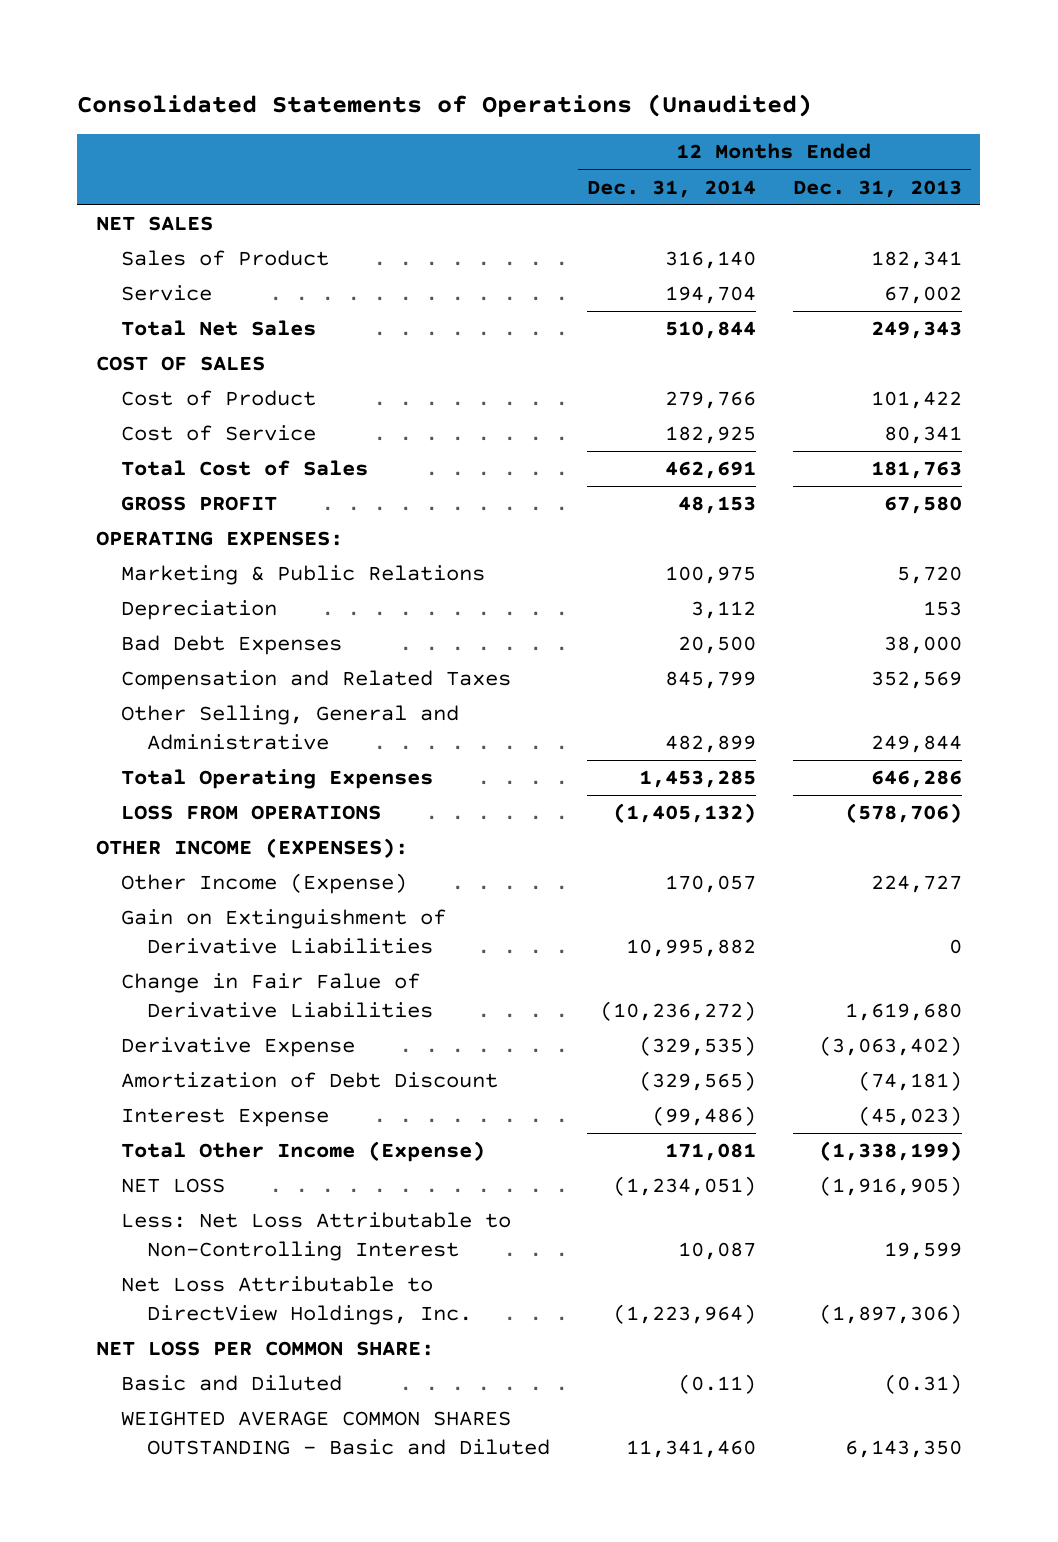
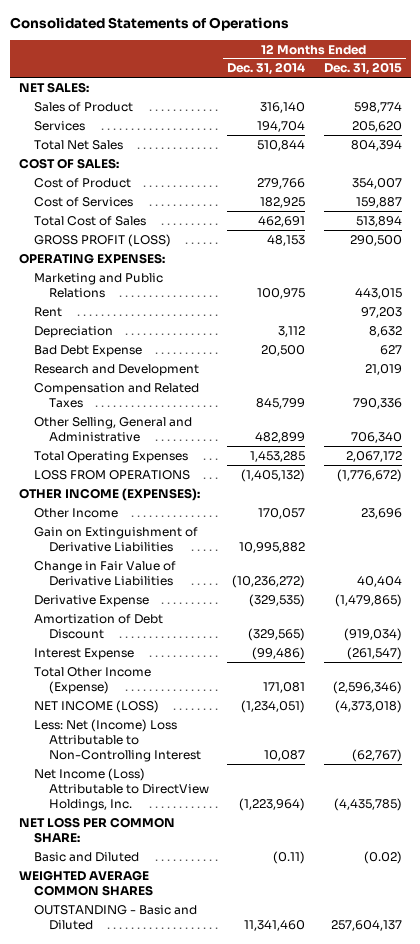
- Consolidated Statements of Operations (Unaudited)
+ Consolidated Statements of Operations
- | 12 Months Ended Dec. 31, 2014 | 12 Months Ended Dec. 31, 2013
+ | 12 Months Ended Dec. 31, 2014 | 12 Months Ended Dec. 31, 2015
- NET SALES
+ NET SALES:
- Service | 194,704 | 67,002
+ Services | 194,704 | 205,620
- COST OF SALES
+ COST OF SALES:
- Cost of Service | 182,925 | 80,341
+ Cost of Services | 182,925 | 159,887
- GROSS PROFIT | 48,153 | 67,580
+ GROSS PROFIT (LOSS) | 48,153 | 290,500
- Marketing & Public Relations | 100,975 | 5,720
+ Marketing and Public Relations | 100,975 | 443,015
+ Rent | | 97,203
- Bad Debt Expenses | 20,500 | 38,000
+ Bad Debt Expense | 20,500 | 627
+ Research and Development | | 21,019
- Other Income (Expense) | 170,057 | 224,727
+ Other Income | 170,057 | 23,696
- Change in Fair Falue of Derivative Liabilities | (10,236,272) | 1,619,680
+ Change in Fair Value of Derivative Liabilities | (10,236,272) | 40,404
- NET LOSS | (1,234,051) | (1,916,905)
- Less: Net Loss Attributable to Non-Controlling Interest | 10,087 | 19,599
- Net Loss Attributable to DirectView Holdings, Inc. | (1,223,964) | (1,897,306)
+ NET INCOME (LOSS) | (1,234,051) | (4,373,018)
+ Less: Net (Income) Loss Attributable to Non-Controlling Interest | 10,087 | (62,767)
+ Net Income (Loss) Attributable to DirectView Holdings, Inc. | (1,223,964) | (4,435,785)
- WEIGHTED AVERAGE COMMON SHARES OUTSTANDING - Basic and Diluted | 11,341,460 | 6,143,350
+ WEIGHTED AVERAGE COMMON SHARES
+ OUTSTANDING - Basic and Diluted | 11,341,460 | 257,604,137

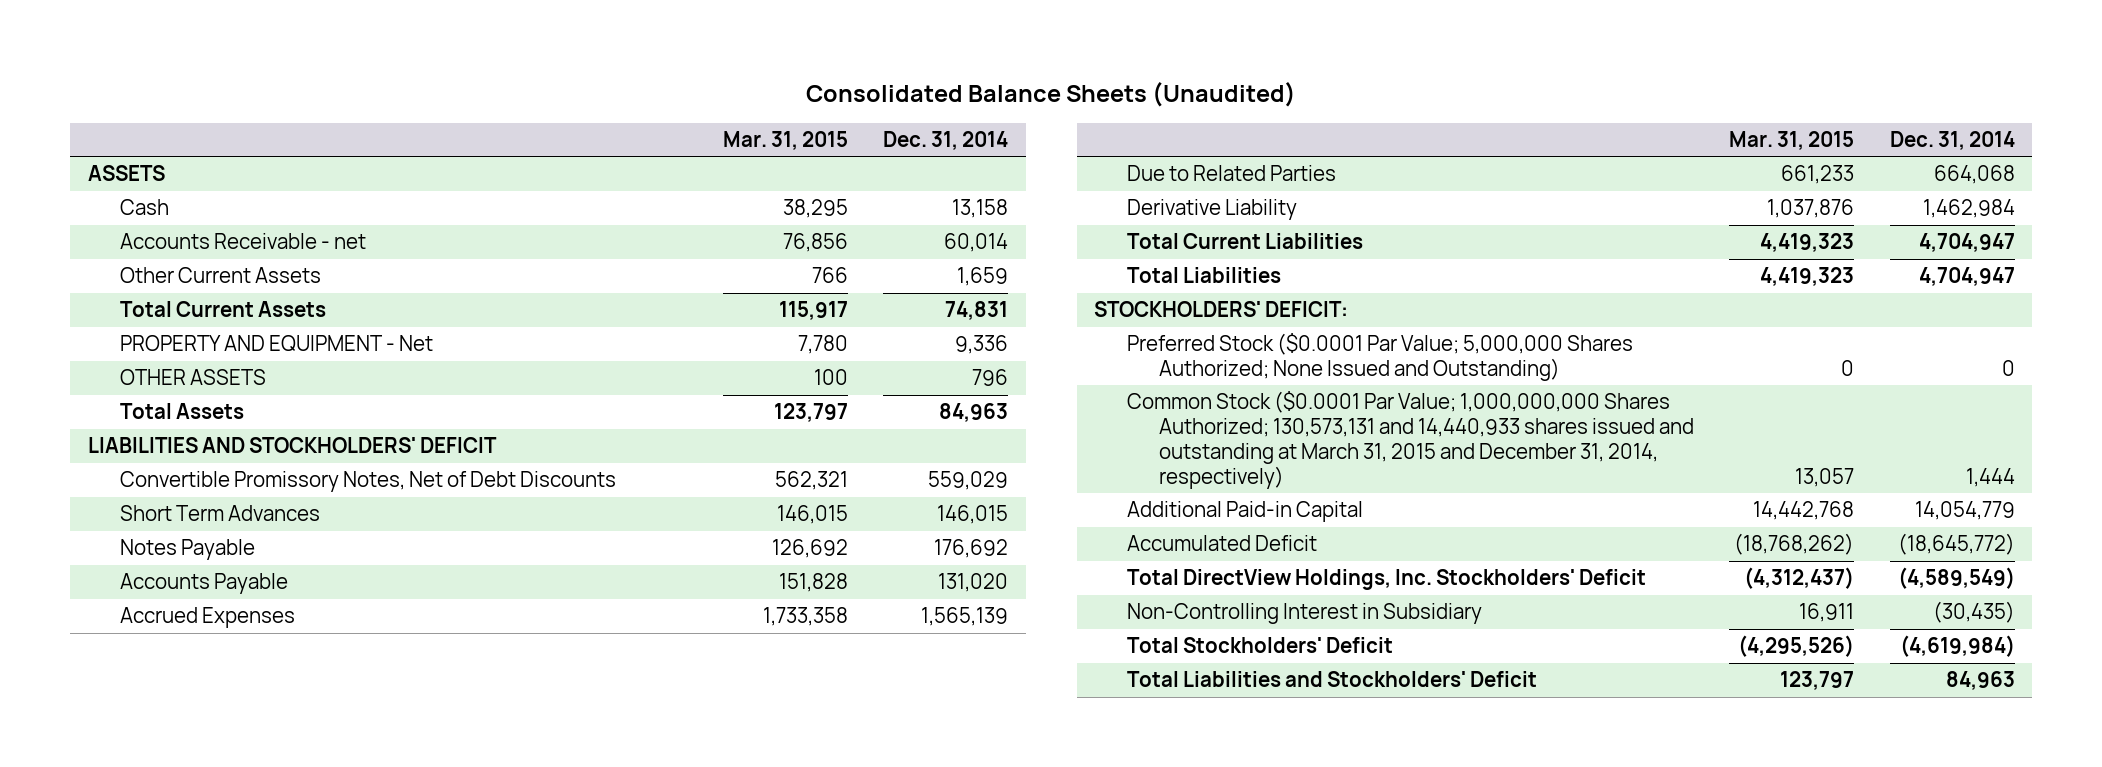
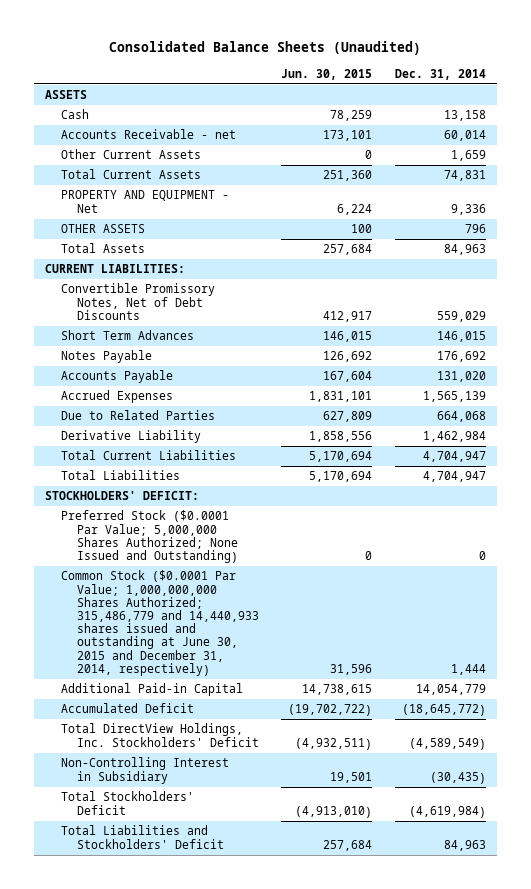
- | Mar. 31, 2015 | Dec. 31, 2014
+ | Jun. 30, 2015 | Dec. 31, 2014
- LIABILITIES AND STOCKHOLDERS' DEFICIT
+ CURRENT LIABILITIES:
- Common Stock ($0.0001 Par Value; 1,000,000,000 Shares Authorized; 130,573,131 and 14,440,933 shares issued and outstanding at March 31, 2015 and December 31, 2014, respectively) | 13,057 | 1,444
+ Common Stock ($0.0001 Par Value; 1,000,000,000 Shares Authorized; 315,486,779 and 14,440,933 shares issued and outstanding at June 30, 2015 and December 31, 2014, respectively) | 31,596 | 1,444

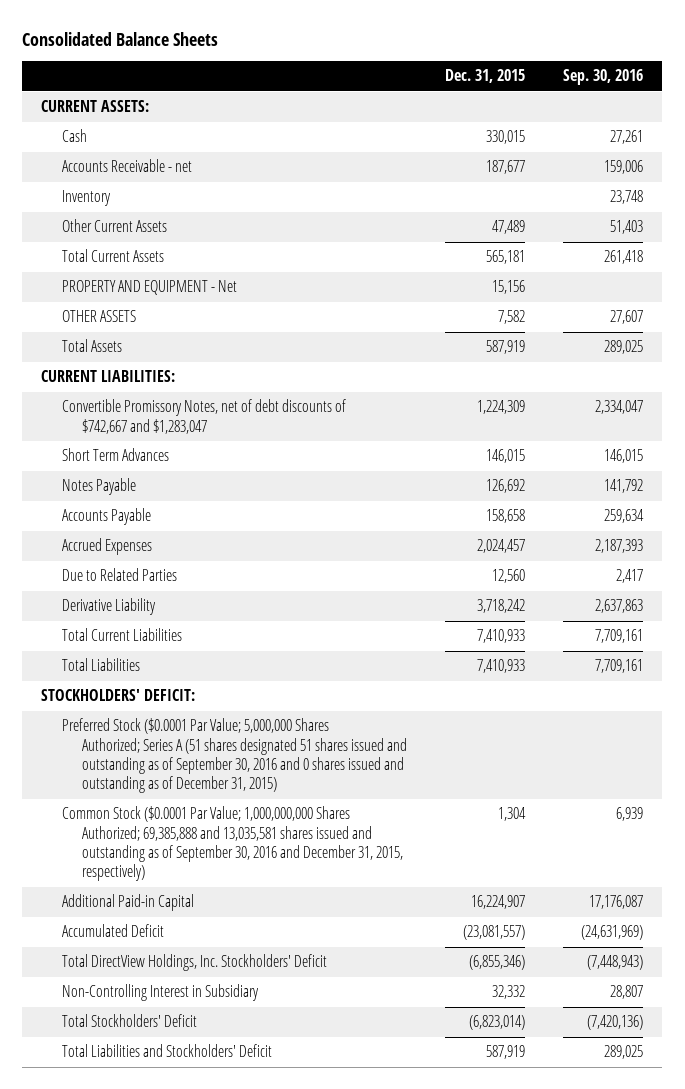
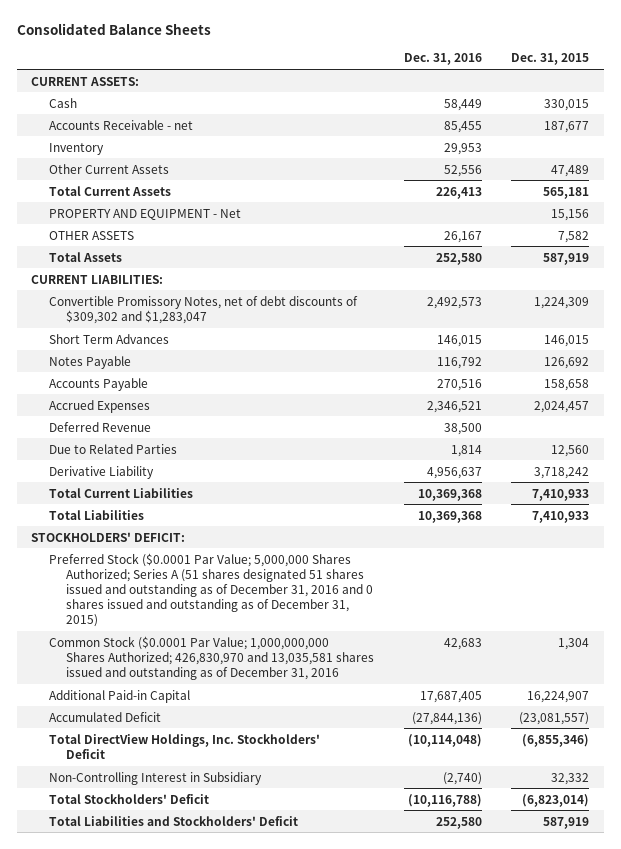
- | Dec. 31, 2015 | Sep. 30, 2016
+ | Dec. 31, 2016 | Dec. 31, 2015
- Convertible Promissory Notes, net of debt discounts of $742,667 and $1,283,047 | 1,224,309 | 2,334,047
+ Convertible Promissory Notes, net of debt discounts of $309,302 and $1,283,047 | 2,492,573 | 1,224,309
+ Deferred Revenue | 38,500 |
- Preferred Stock ($0.0001 Par Value; 5,000,000 Shares Authorized; Series A (51 shares designated 51 shares issued and outstanding as of September 30, 2016 and 0 shares issued and outstanding as of December 31, 2015)
- Common Stock ($0.0001 Par Value; 1,000,000,000 Shares Authorized; 69,385,888 and 13,035,581 shares issued and outstanding as of September 30, 2016 and December 31, 2015, respectively) | 1,304 | 6,939
+ Preferred Stock ($0.0001 Par Value; 5,000,000 Shares Authorized; Series A (51 shares designated 51 shares issued and outstanding as of December 31, 2016 and 0 shares issued and outstanding as of December 31, 2015)
+ Common Stock ($0.0001 Par Value; 1,000,000,000 Shares Authorized; 426,830,970 and 13,035,581 shares issued and outstanding as of December 31, 2016 | 42,683 | 1,304

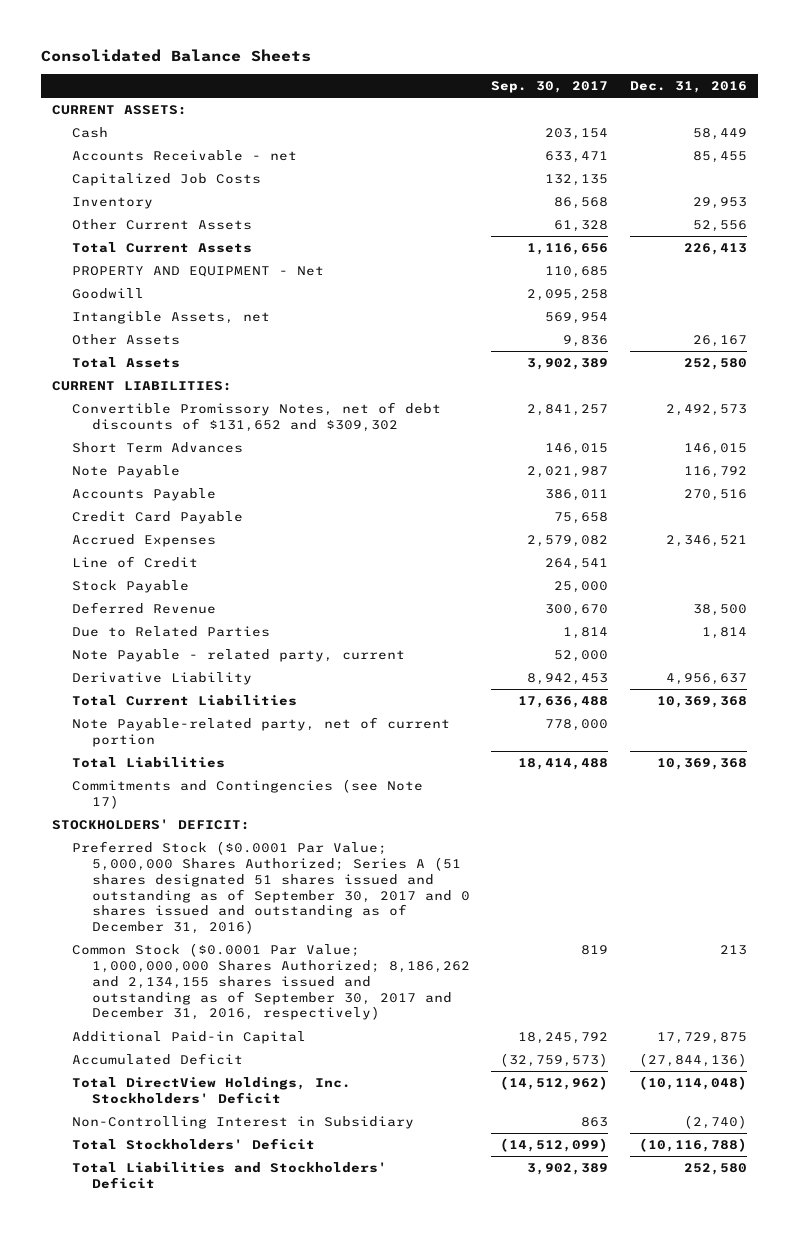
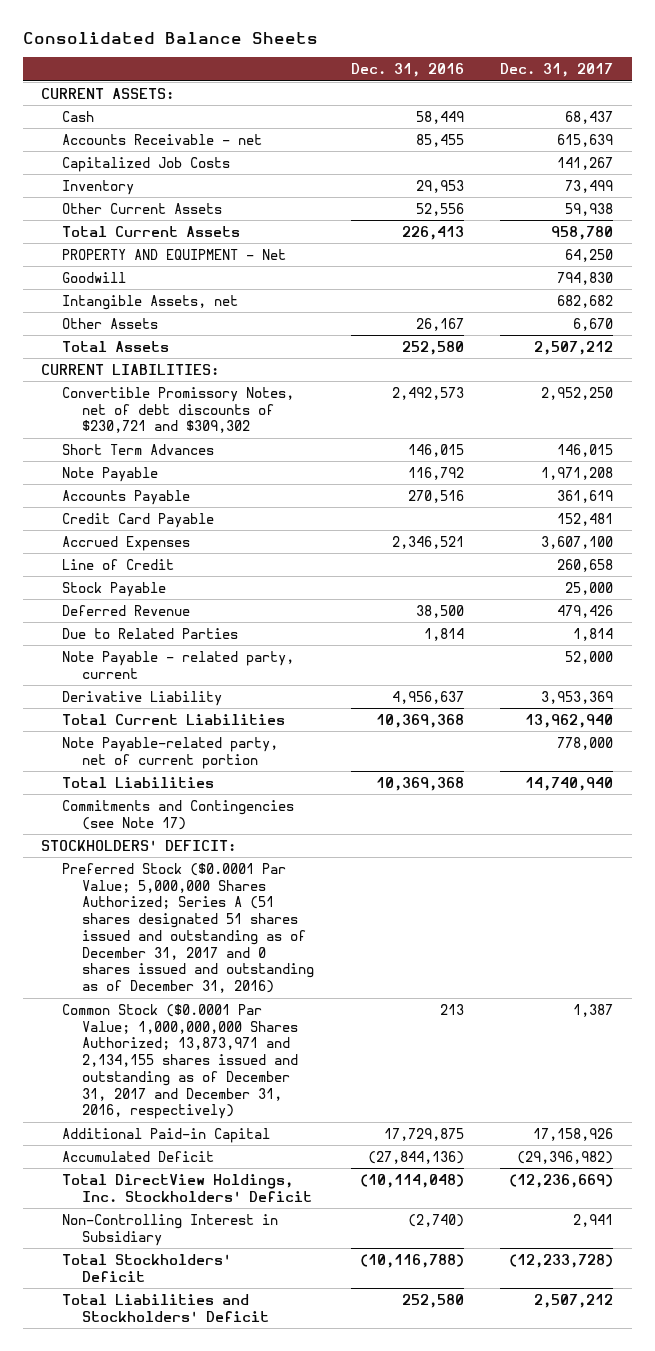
- | Sep. 30, 2017 | Dec. 31, 2016
+ | Dec. 31, 2016 | Dec. 31, 2017
- Convertible Promissory Notes, net of debt discounts of $131,652 and $309,302 | 2,841,257 | 2,492,573
+ Convertible Promissory Notes, net of debt discounts of $230,721 and $309,302 | 2,492,573 | 2,952,250
- Preferred Stock ($0.0001 Par Value; 5,000,000 Shares Authorized; Series A (51 shares designated 51 shares issued and outstanding as of September 30, 2017 and 0 shares issued and outstanding as of December 31, 2016)
- Common Stock ($0.0001 Par Value; 1,000,000,000 Shares Authorized; 8,186,262 and 2,134,155 shares issued and outstanding as of September 30, 2017 and December 31, 2016, respectively) | 819 | 213
+ Preferred Stock ($0.0001 Par Value; 5,000,000 Shares Authorized; Series A (51 shares designated 51 shares issued and outstanding as of December 31, 2017 and 0 shares issued and outstanding as of December 31, 2016)
+ Common Stock ($0.0001 Par Value; 1,000,000,000 Shares Authorized; 13,873,971 and 2,134,155 shares issued and outstanding as of December 31, 2017 and December 31, 2016, respectively) | 213 | 1,387

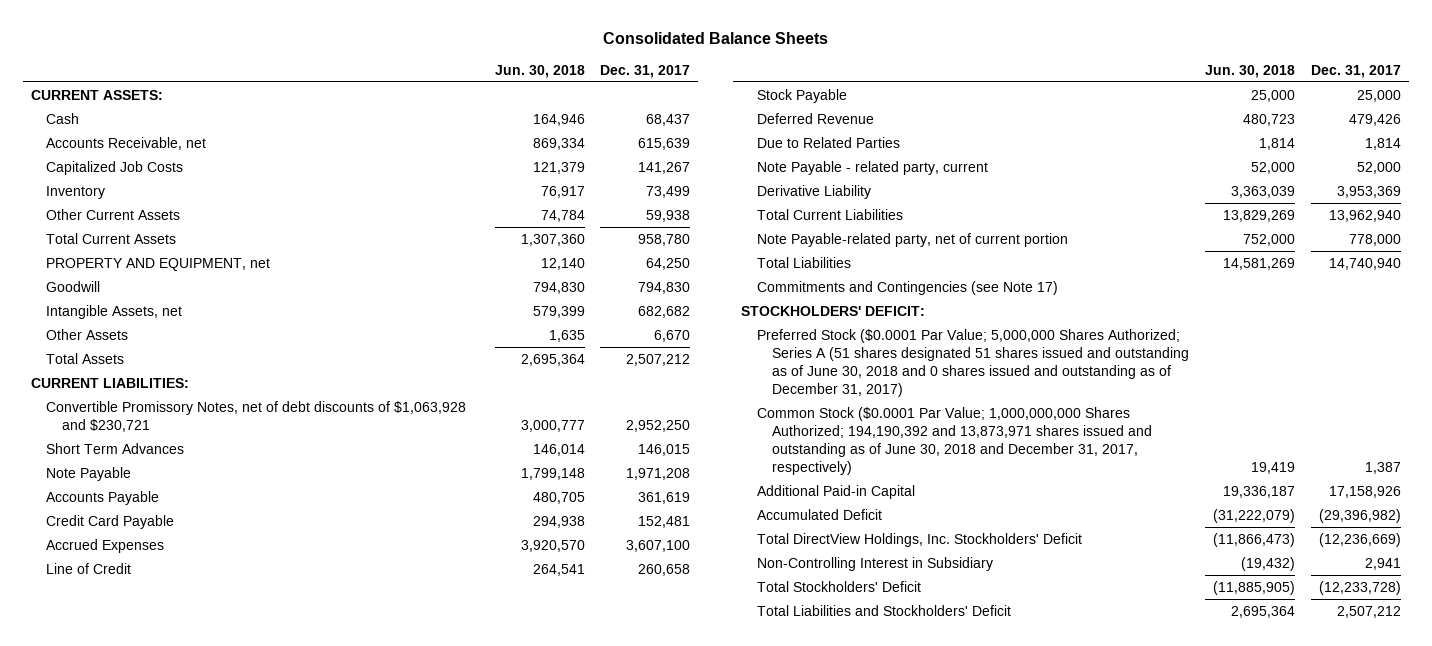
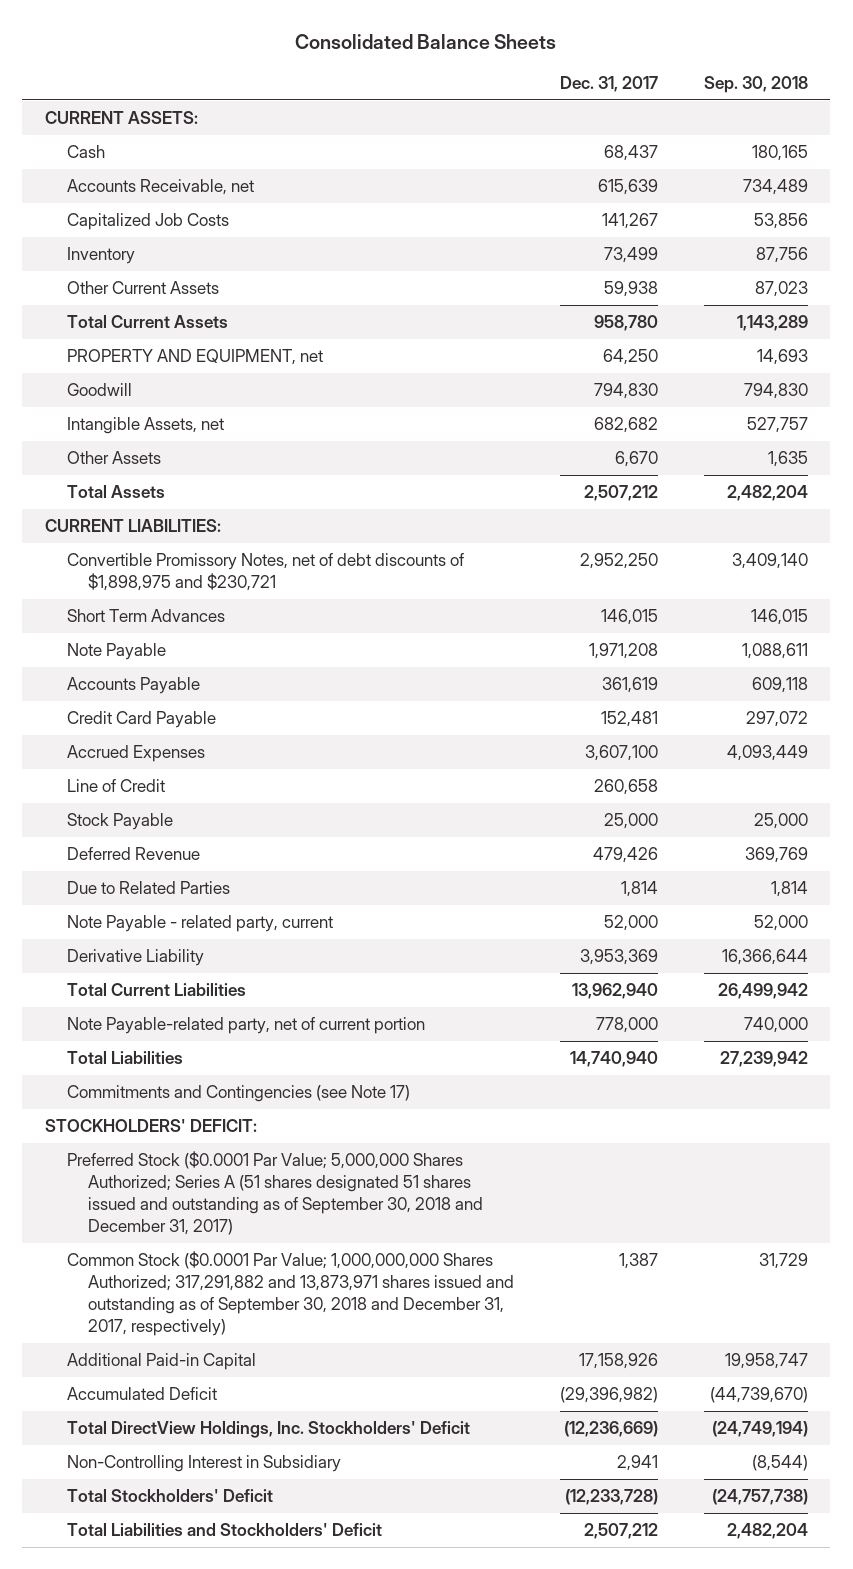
- | Jun. 30, 2018 | Dec. 31, 2017
+ | Dec. 31, 2017 | Sep. 30, 2018
- Convertible Promissory Notes, net of debt discounts of $1,063,928 and $230,721 | 3,000,777 | 2,952,250
+ Convertible Promissory Notes, net of debt discounts of $1,898,975 and $230,721 | 2,952,250 | 3,409,140
- Preferred Stock ($0.0001 Par Value; 5,000,000 Shares Authorized; Series A (51 shares designated 51 shares issued and outstanding as of June 30, 2018 and 0 shares issued and outstanding as of December 31, 2017)
- Common Stock ($0.0001 Par Value; 1,000,000,000 Shares Authorized; 194,190,392 and 13,873,971 shares issued and outstanding as of June 30, 2018 and December 31, 2017, respectively) | 19,419 | 1,387
+ Preferred Stock ($0.0001 Par Value; 5,000,000 Shares Authorized; Series A (51 shares designated 51 shares issued and outstanding as of September 30, 2018 and December 31, 2017)
+ Common Stock ($0.0001 Par Value; 1,000,000,000 Shares Authorized; 317,291,882 and 13,873,971 shares issued and outstanding as of September 30, 2018 and December 31, 2017, respectively) | 1,387 | 31,729

